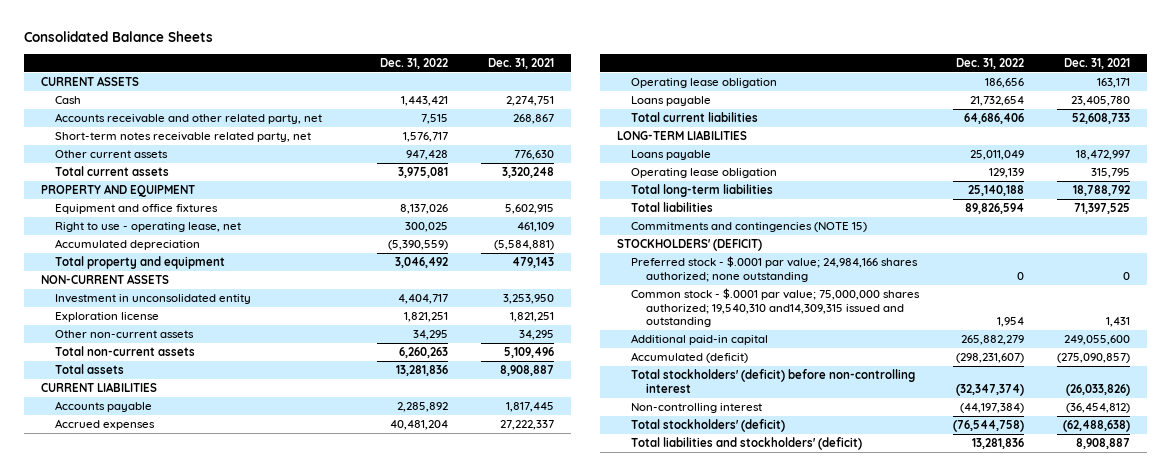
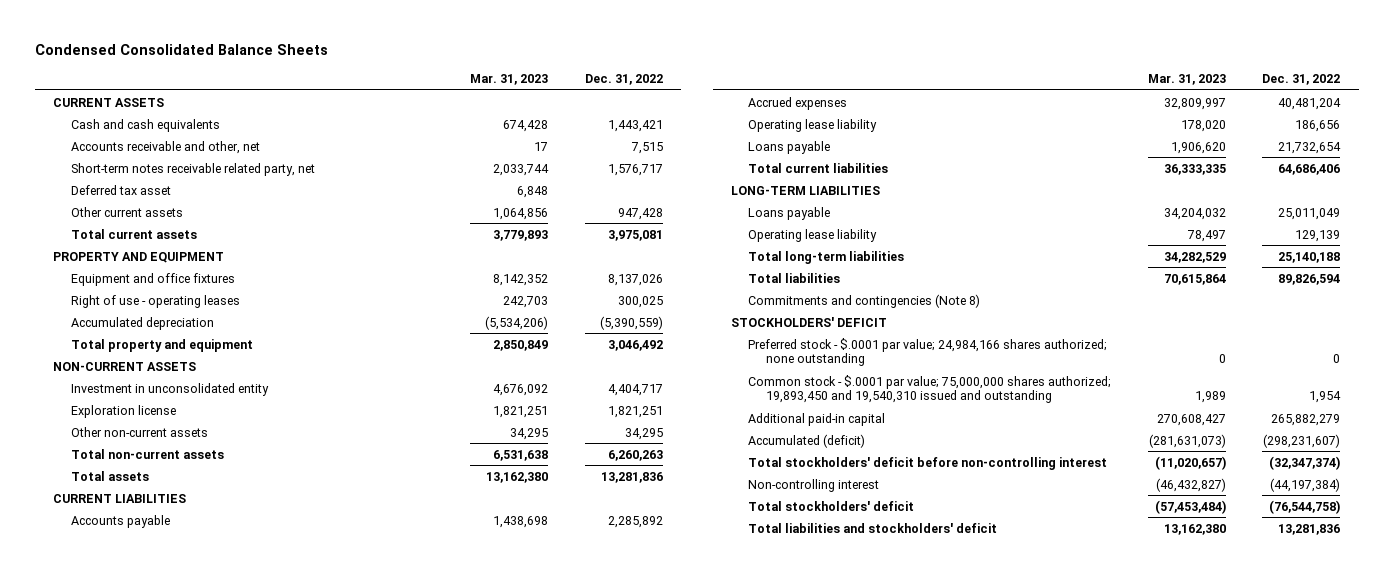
- Consolidated Balance Sheets
+ Condensed Consolidated Balance Sheets
- | Dec. 31, 2022 | Dec. 31, 2021
+ | Mar. 31, 2023 | Dec. 31, 2022
- Cash | 1,443,421 | 2,274,751
- Accounts receivable and other related party, net | 7,515 | 268,867
+ Cash and cash equivalents | 674,428 | 1,443,421
+ Accounts receivable and other, net | 17 | 7,515
+ Deferred tax asset | 6,848 |
- Right to use - operating lease, net | 300,025 | 461,109
+ Right of use - operating leases | 242,703 | 300,025
- Operating lease obligation | 186,656 | 163,171
+ Operating lease liability | 178,020 | 186,656
- Operating lease obligation | 129,139 | 315,795
+ Operating lease liability | 78,497 | 129,139
- Commitments and contingencies (NOTE 15)
- STOCKHOLDERS' (DEFICIT)
+ Commitments and contingencies (Note 8)
+ STOCKHOLDERS' DEFICIT
- Common stock - $.0001 par value; 75,000,000 shares authorized; 19,540,310 and14,309,315 issued and outstanding | 1,954 | 1,431
+ Common stock - $.0001 par value; 75,000,000 shares authorized; 19,893,450 and 19,540,310 issued and outstanding | 1,989 | 1,954
- Total stockholders' (deficit) before non-controlling interest | (32,347,374) | (26,033,826)
+ Total stockholders' deficit before non-controlling interest | (11,020,657) | (32,347,374)
- Total stockholders' (deficit) | (76,544,758) | (62,488,638)
- Total liabilities and stockholders' (deficit) | 13,281,836 | 8,908,887
+ Total stockholders' deficit | (57,453,484) | (76,544,758)
+ Total liabilities and stockholders' deficit | 13,162,380 | 13,281,836

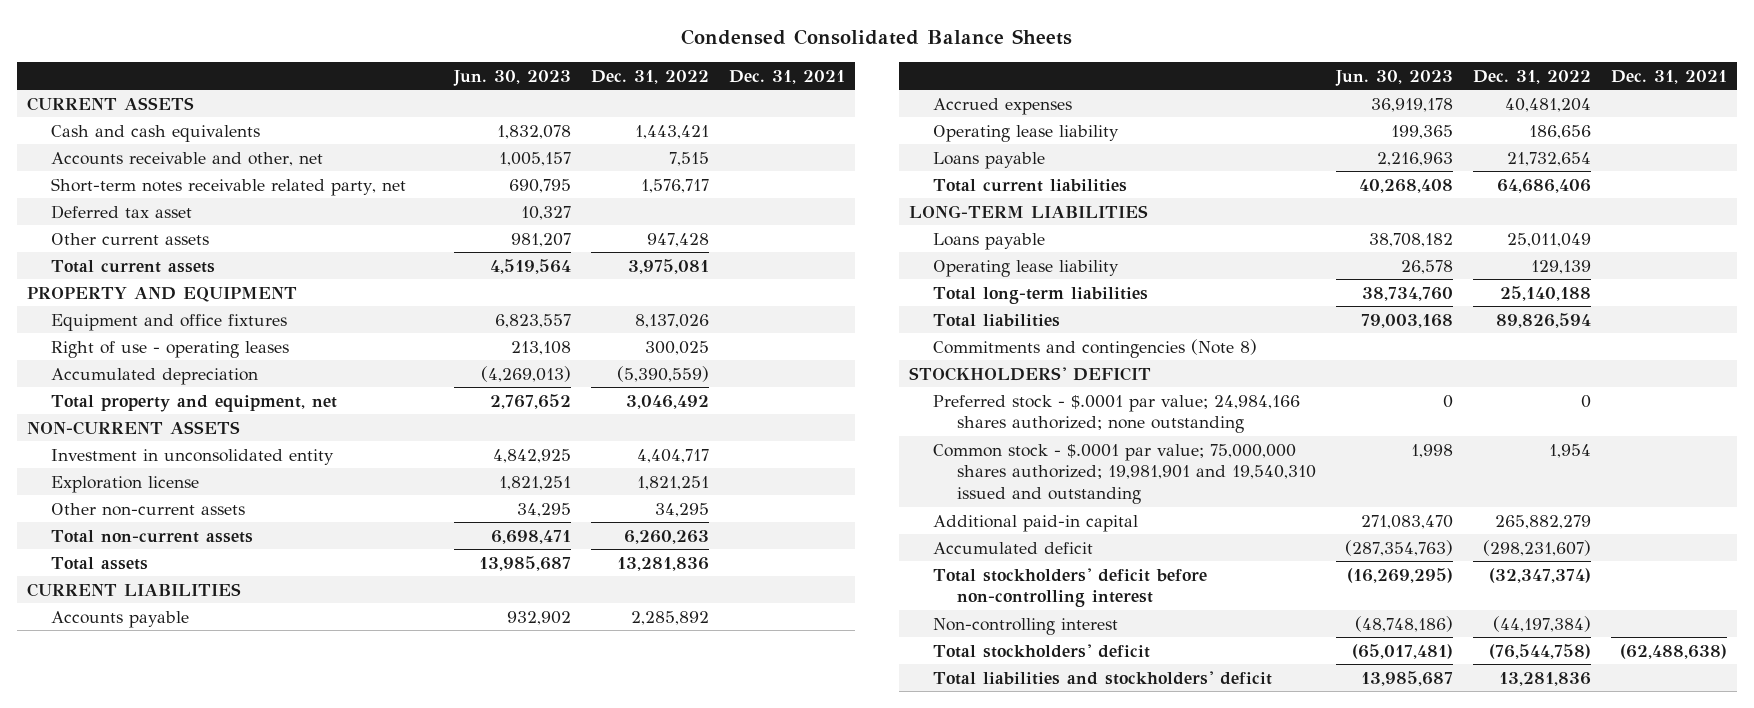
- | Mar. 31, 2023 | Dec. 31, 2022
+ | Jun. 30, 2023 | Dec. 31, 2022 | Dec. 31, 2021
- Total property and equipment | 2,850,849 | 3,046,492
+ Total property and equipment, net | 2,767,652 | 3,046,492 |
- Common stock - $.0001 par value; 75,000,000 shares authorized; 19,893,450 and 19,540,310 issued and outstanding | 1,989 | 1,954
+ Common stock - $.0001 par value; 75,000,000 shares authorized; 19,981,901 and 19,540,310 issued and outstanding | 1,998 | 1,954 |
- Accumulated (deficit) | (281,631,073) | (298,231,607)
+ Accumulated deficit | (287,354,763) | (298,231,607) |

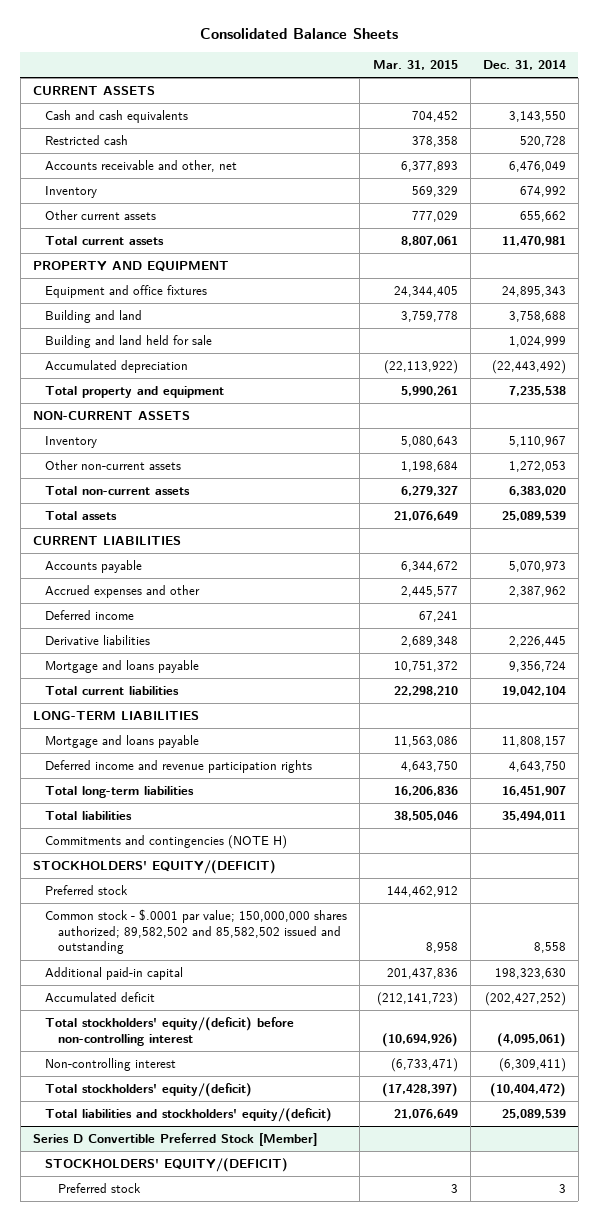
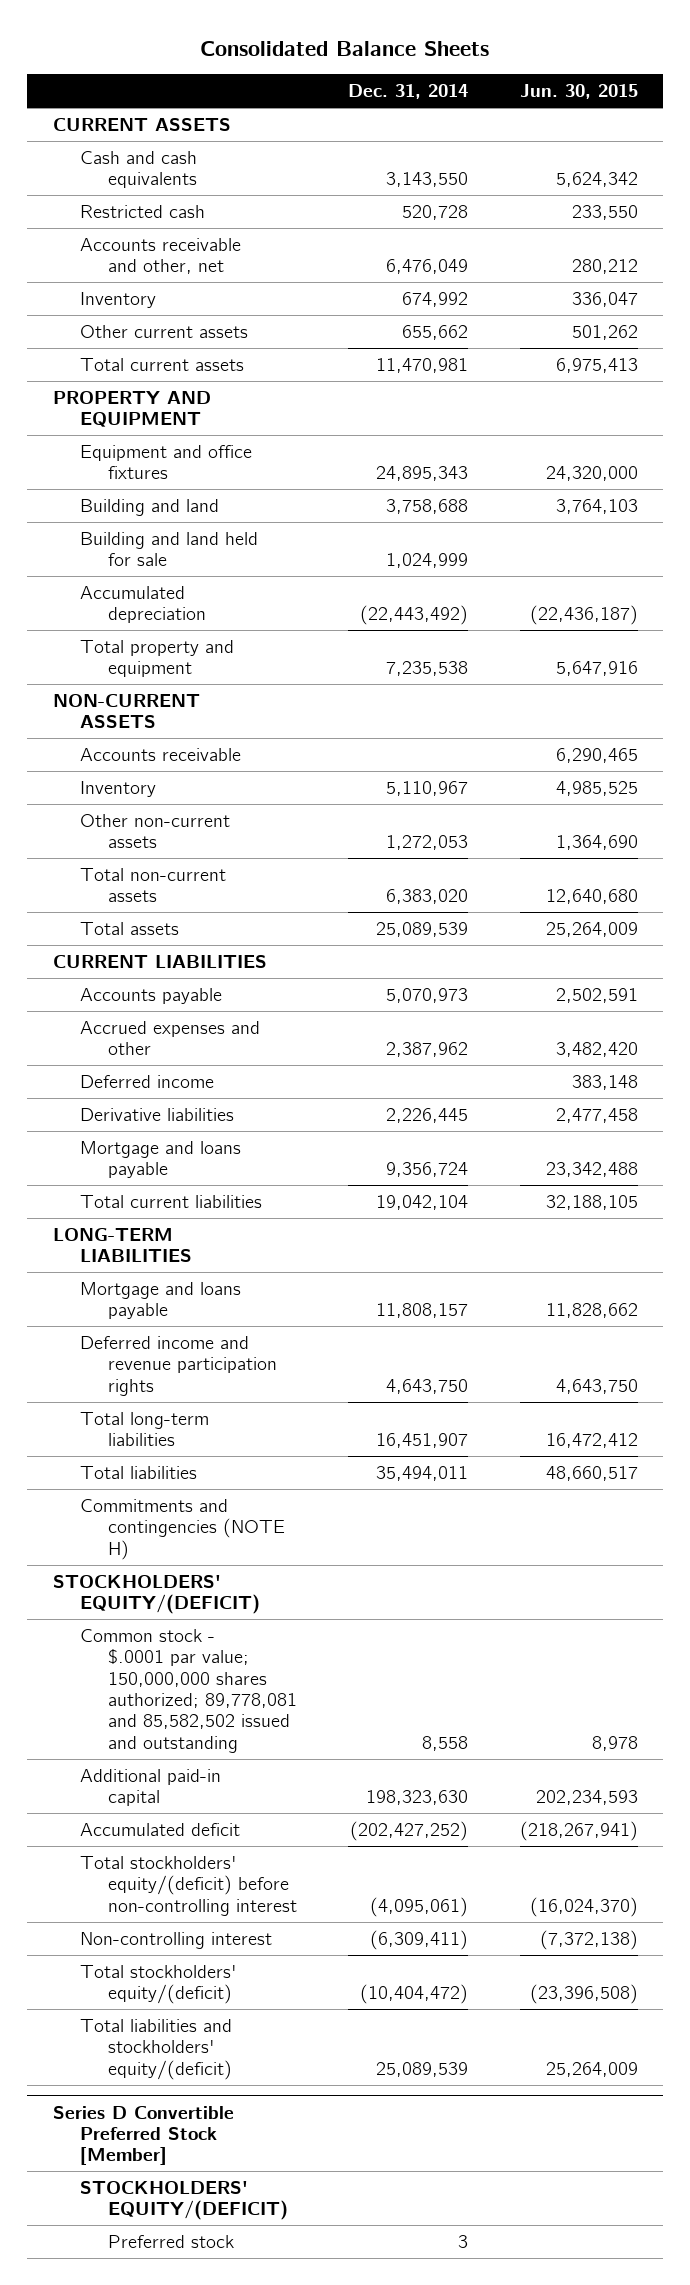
- | Mar. 31, 2015 | Dec. 31, 2014
+ | Dec. 31, 2014 | Jun. 30, 2015
+ Accounts receivable | | 6,290,465
- Preferred stock | 144,462,912 |
- Common stock - $.0001 par value; 150,000,000 shares authorized; 89,582,502 and 85,582,502 issued and outstanding | 8,958 | 8,558
+ Common stock - $.0001 par value; 150,000,000 shares authorized; 89,778,081 and 85,582,502 issued and outstanding | 8,558 | 8,978

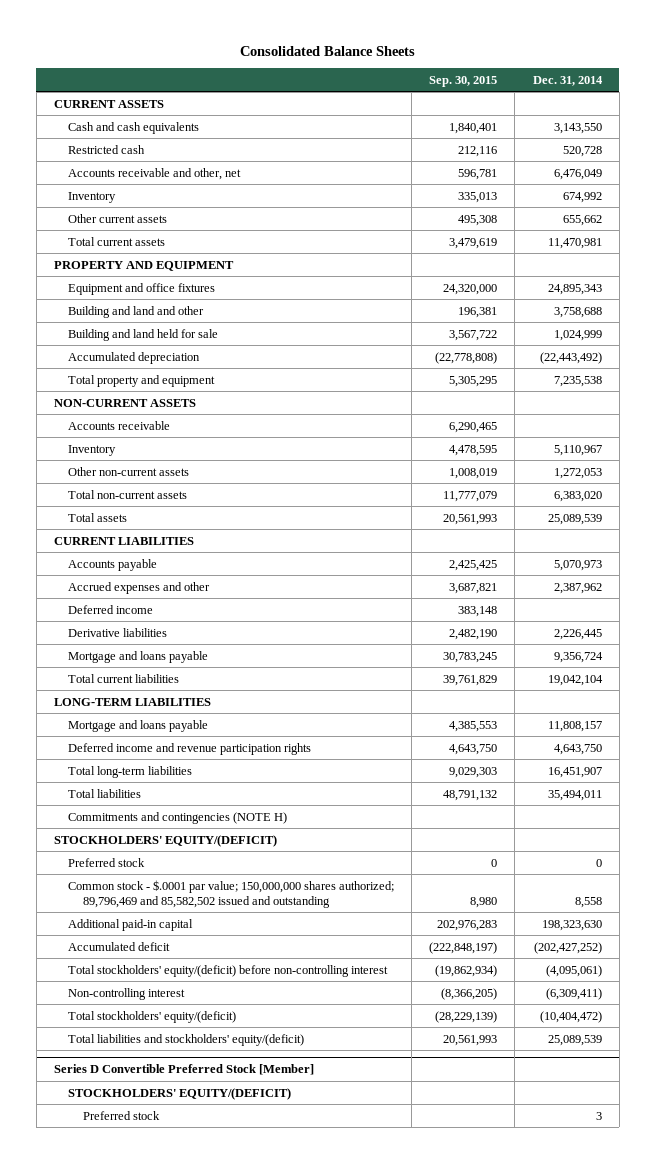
- | Dec. 31, 2014 | Jun. 30, 2015
+ | Sep. 30, 2015 | Dec. 31, 2014
- Building and land | 3,758,688 | 3,764,103
+ Building and land and other | 196,381 | 3,758,688
- Common stock - $.0001 par value; 150,000,000 shares authorized; 89,778,081 and 85,582,502 issued and outstanding | 8,558 | 8,978
+ Preferred stock | 0 | 0
+ Common stock - $.0001 par value; 150,000,000 shares authorized; 89,796,469 and 85,582,502 issued and outstanding | 8,980 | 8,558

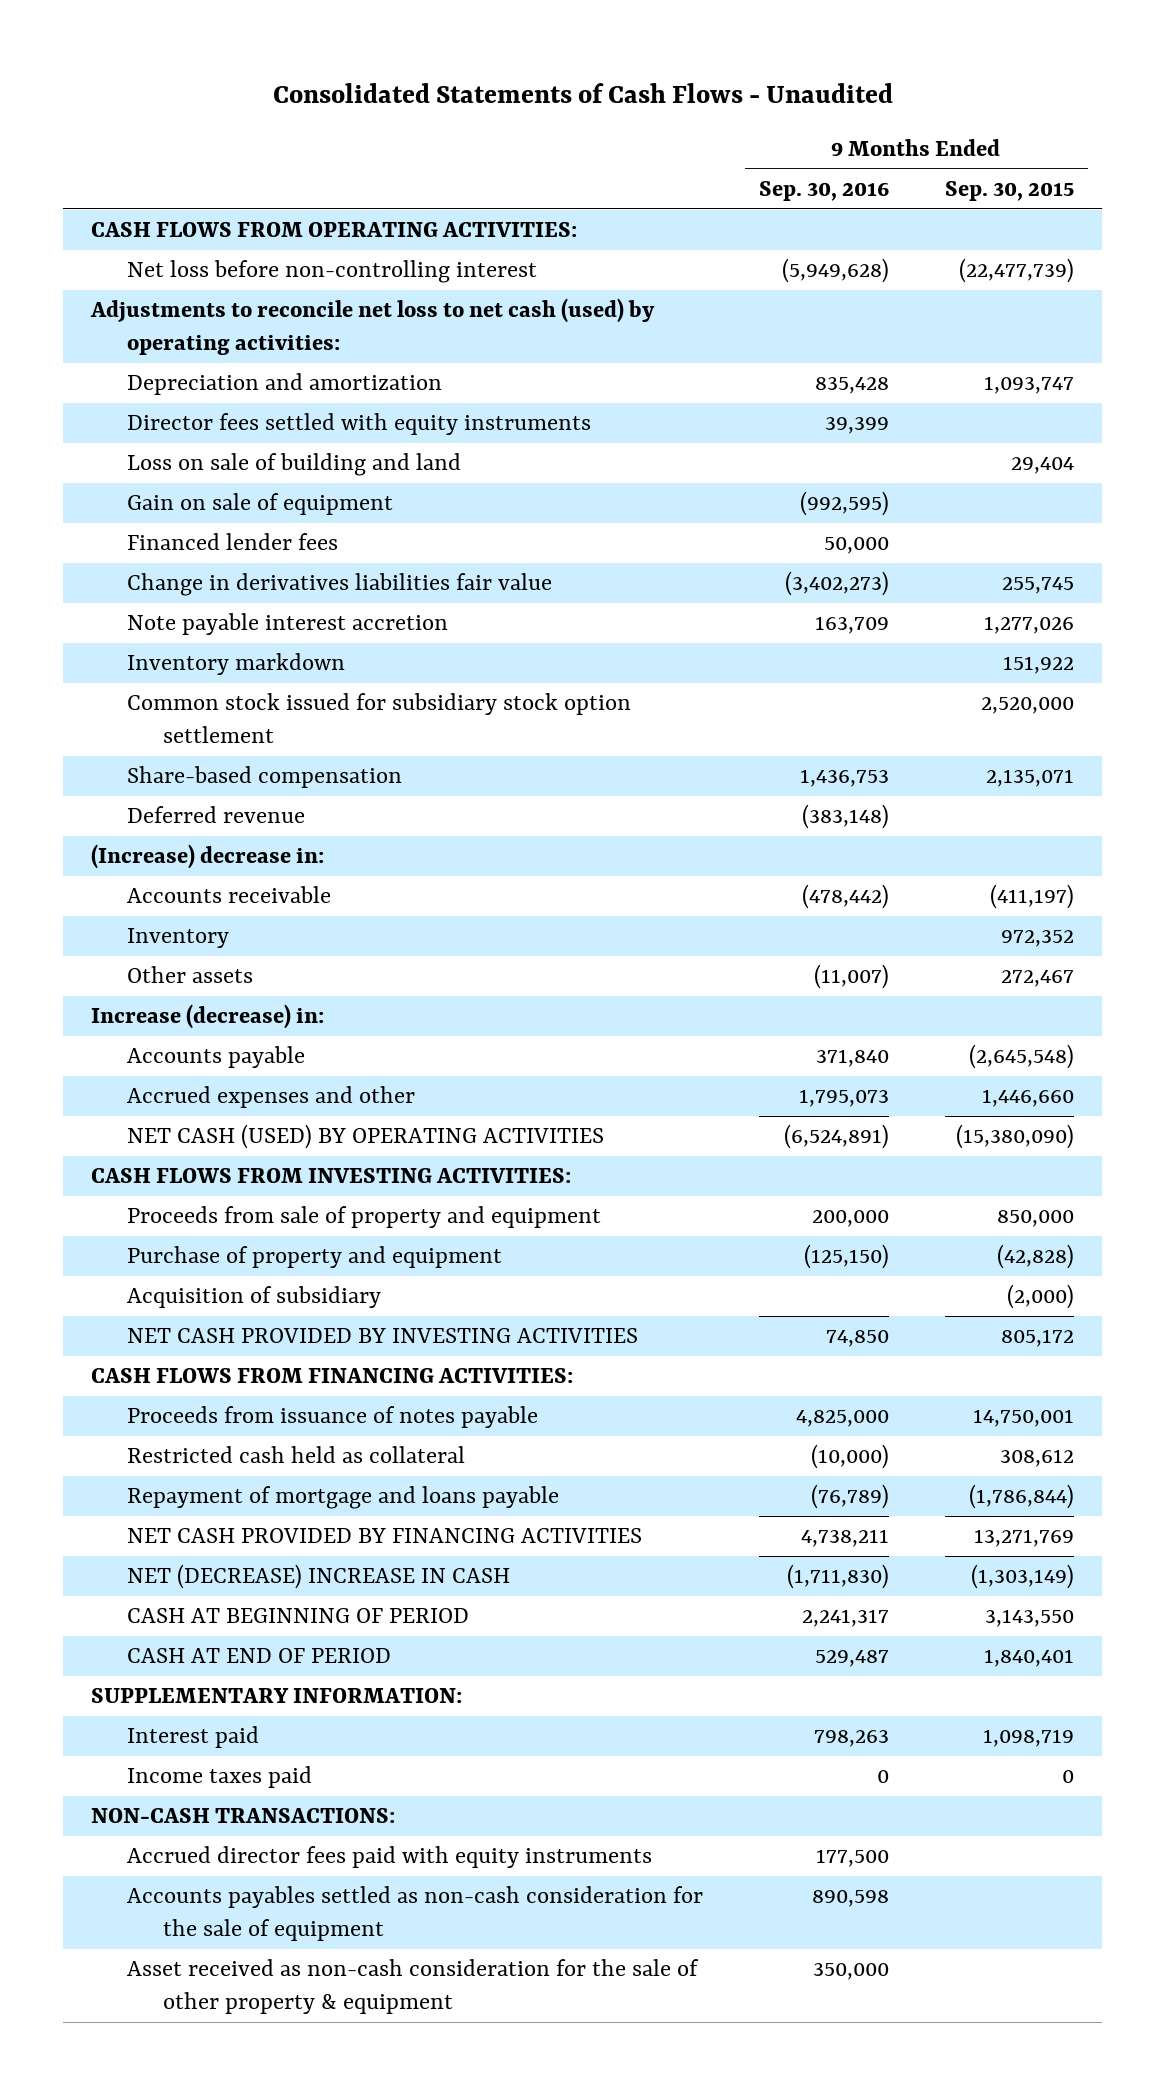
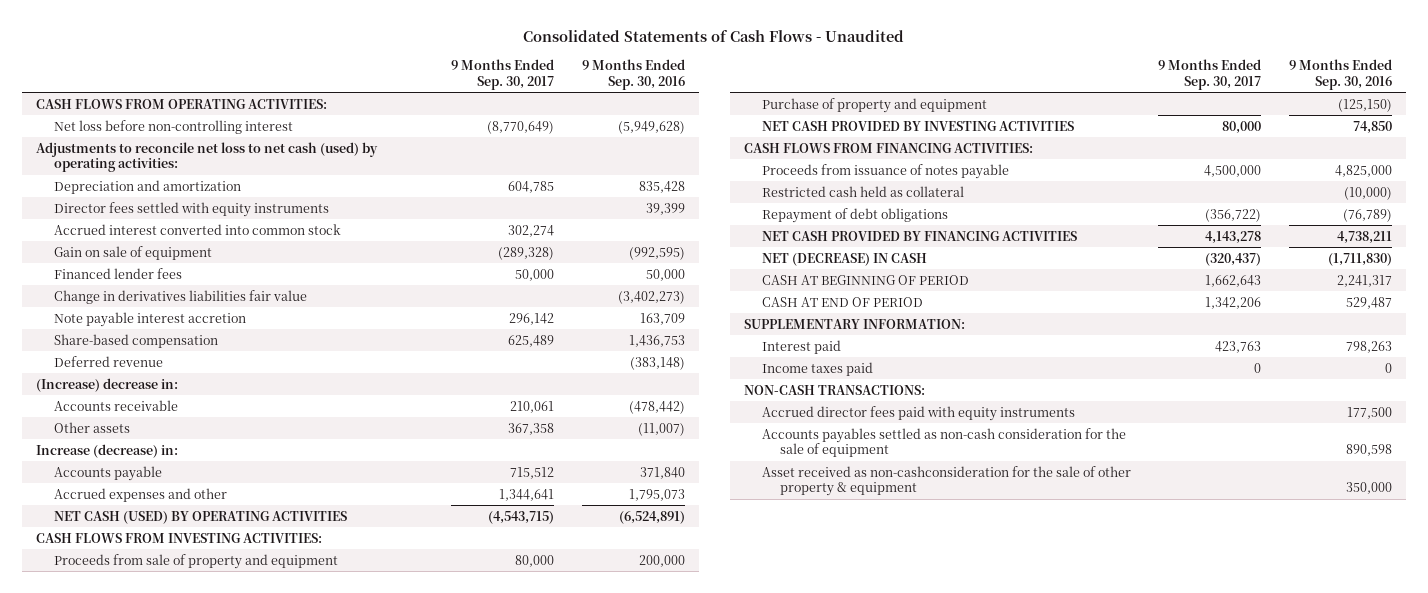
- | 9 Months Ended Sep. 30, 2016 | 9 Months Ended Sep. 30, 2015
+ | 9 Months Ended Sep. 30, 2017 | 9 Months Ended Sep. 30, 2016
- Loss on sale of building and land | | 29,404
+ Accrued interest converted into common stock | 302,274 |
- Inventory markdown | | 151,922
- Common stock issued for subsidiary stock option settlement | | 2,520,000
- Inventory | | 972,352
- Acquisition of subsidiary | | (2,000)
- Repayment of mortgage and loans payable | (76,789) | (1,786,844)
+ Repayment of debt obligations | (356,722) | (76,789)
- NET (DECREASE) INCREASE IN CASH | (1,711,830) | (1,303,149)
+ NET (DECREASE) IN CASH | (320,437) | (1,711,830)
- Asset received as non-cash consideration for the sale of other property & equipment | 350,000 |
+ Asset received as non-cashconsideration for the sale of other property & equipment | | 350,000

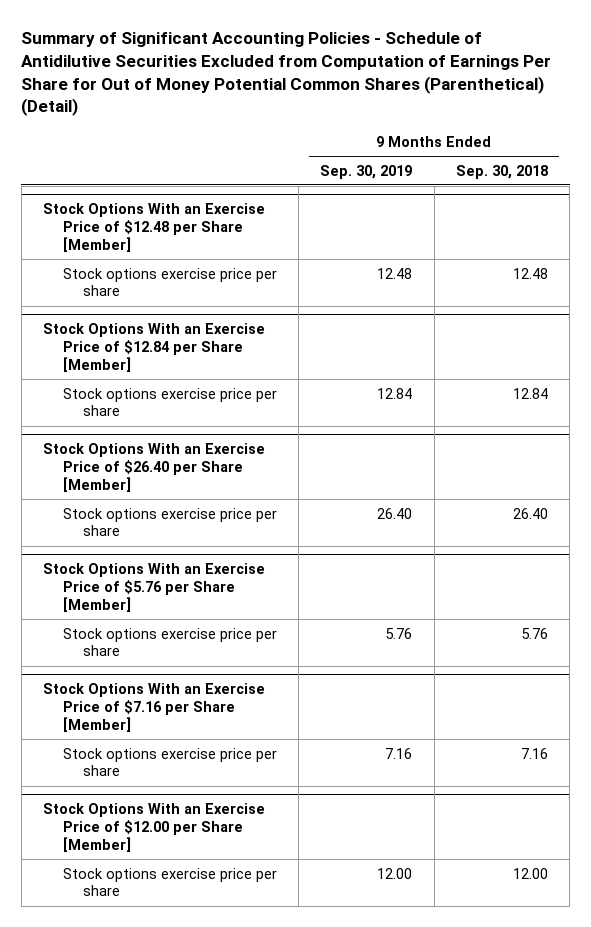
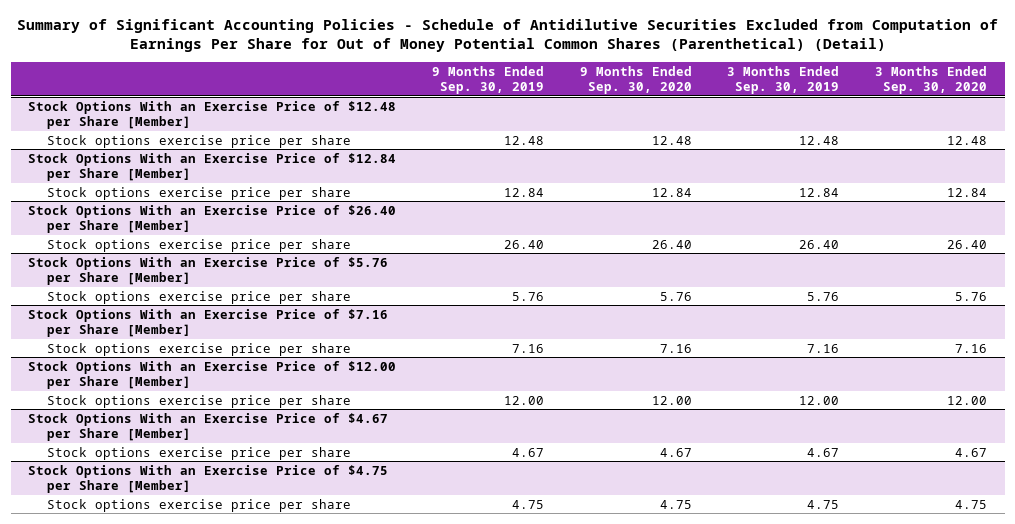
- | 9 Months Ended Sep. 30, 2019 | 9 Months Ended Sep. 30, 2018
+ | 9 Months Ended Sep. 30, 2019 | 9 Months Ended Sep. 30, 2020 | 3 Months Ended Sep. 30, 2019 | 3 Months Ended Sep. 30, 2020
+ Stock Options With an Exercise Price of $4.67 per Share [Member]
+ Stock options exercise price per share | 4.67 | 4.67 | 4.67 | 4.67
+ Stock Options With an Exercise Price of $4.75 per Share [Member]
+ Stock options exercise price per share | 4.75 | 4.75 | 4.75 | 4.75

